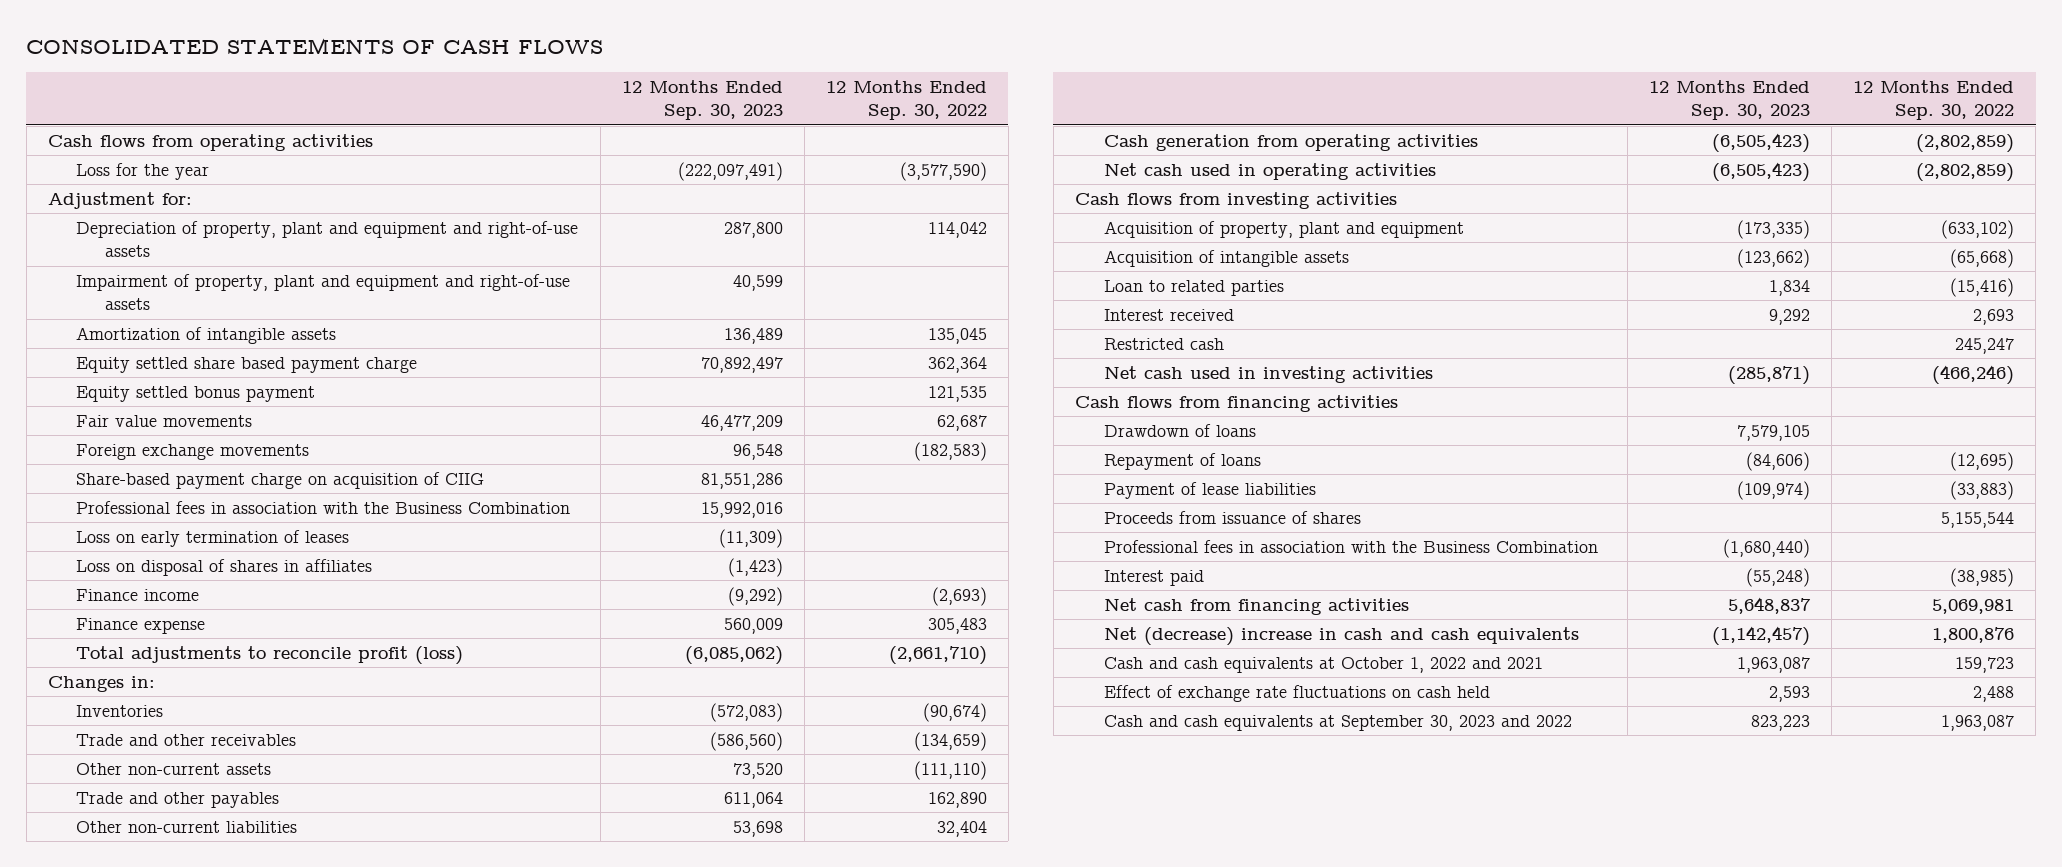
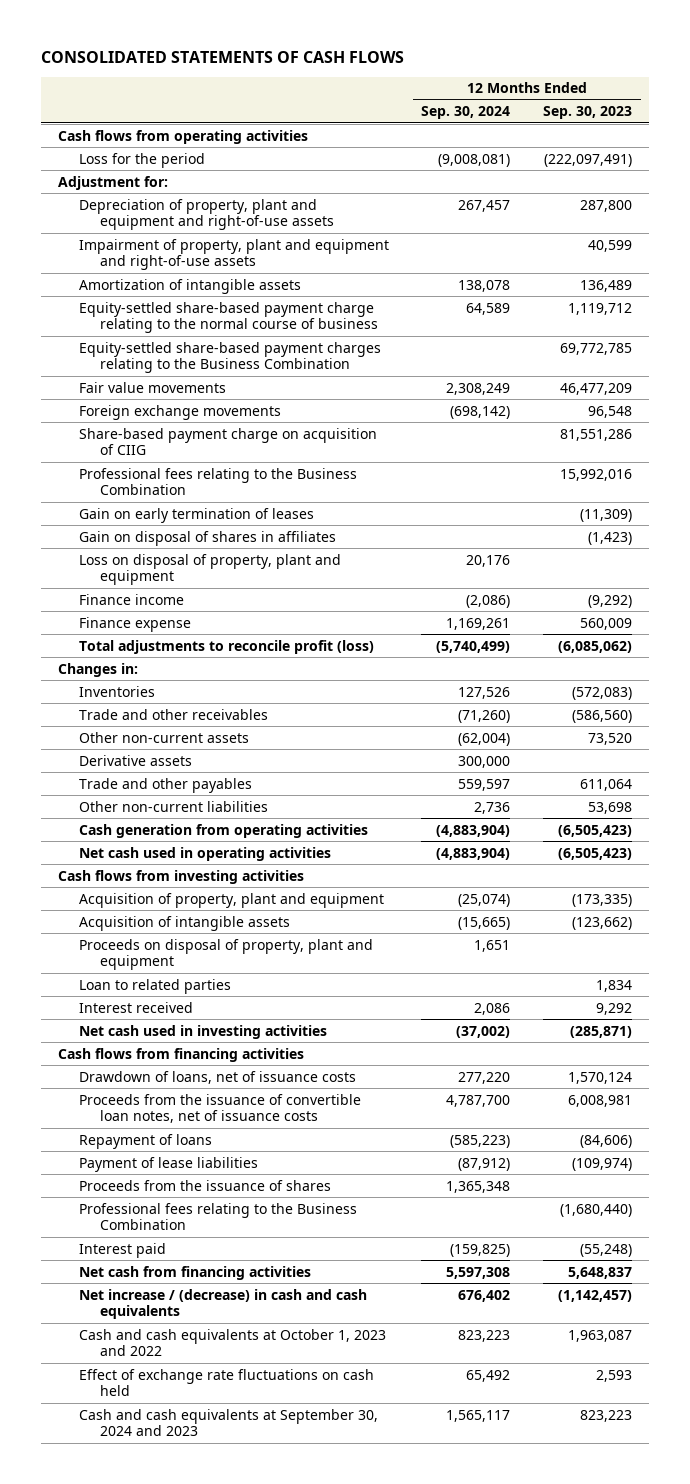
- | 12 Months Ended Sep. 30, 2023 | 12 Months Ended Sep. 30, 2022
+ | 12 Months Ended Sep. 30, 2024 | 12 Months Ended Sep. 30, 2023
- Loss for the year | (222,097,491) | (3,577,590)
+ Loss for the period | (9,008,081) | (222,097,491)
- Equity settled share based payment charge | 70,892,497 | 362,364
- Equity settled bonus payment | | 121,535
+ Equity-settled share-based payment charge relating to the normal course of business | 64,589 | 1,119,712
+ Equity-settled share-based payment charges relating to the Business Combination | | 69,772,785
- Professional fees in association with the Business Combination | 15,992,016 |
- Loss on early termination of leases | (11,309) |
- Loss on disposal of shares in affiliates | (1,423) |
+ Professional fees relating to the Business Combination | | 15,992,016
+ Gain on early termination of leases | | (11,309)
+ Gain on disposal of shares in affiliates | | (1,423)
+ Loss on disposal of property, plant and equipment | 20,176 |
+ Derivative assets | 300,000 |
+ Proceeds on disposal of property, plant and equipment | 1,651 |
- Restricted cash | | 245,247
- Drawdown of loans | 7,579,105 |
+ Drawdown of loans, net of issuance costs | 277,220 | 1,570,124
+ Proceeds from the issuance of convertible loan notes, net of issuance costs | 4,787,700 | 6,008,981
- Proceeds from issuance of shares | | 5,155,544
- Professional fees in association with the Business Combination | (1,680,440) |
+ Proceeds from the issuance of shares | 1,365,348 |
+ Professional fees relating to the Business Combination | | (1,680,440)
- Net (decrease) increase in cash and cash equivalents | (1,142,457) | 1,800,876
- Cash and cash equivalents at October 1, 2022 and 2021 | 1,963,087 | 159,723
+ Net increase / (decrease) in cash and cash equivalents | 676,402 | (1,142,457)
+ Cash and cash equivalents at October 1, 2023 and 2022 | 823,223 | 1,963,087
- Cash and cash equivalents at September 30, 2023 and 2022 | 823,223 | 1,963,087
+ Cash and cash equivalents at September 30, 2024 and 2023 | 1,565,117 | 823,223

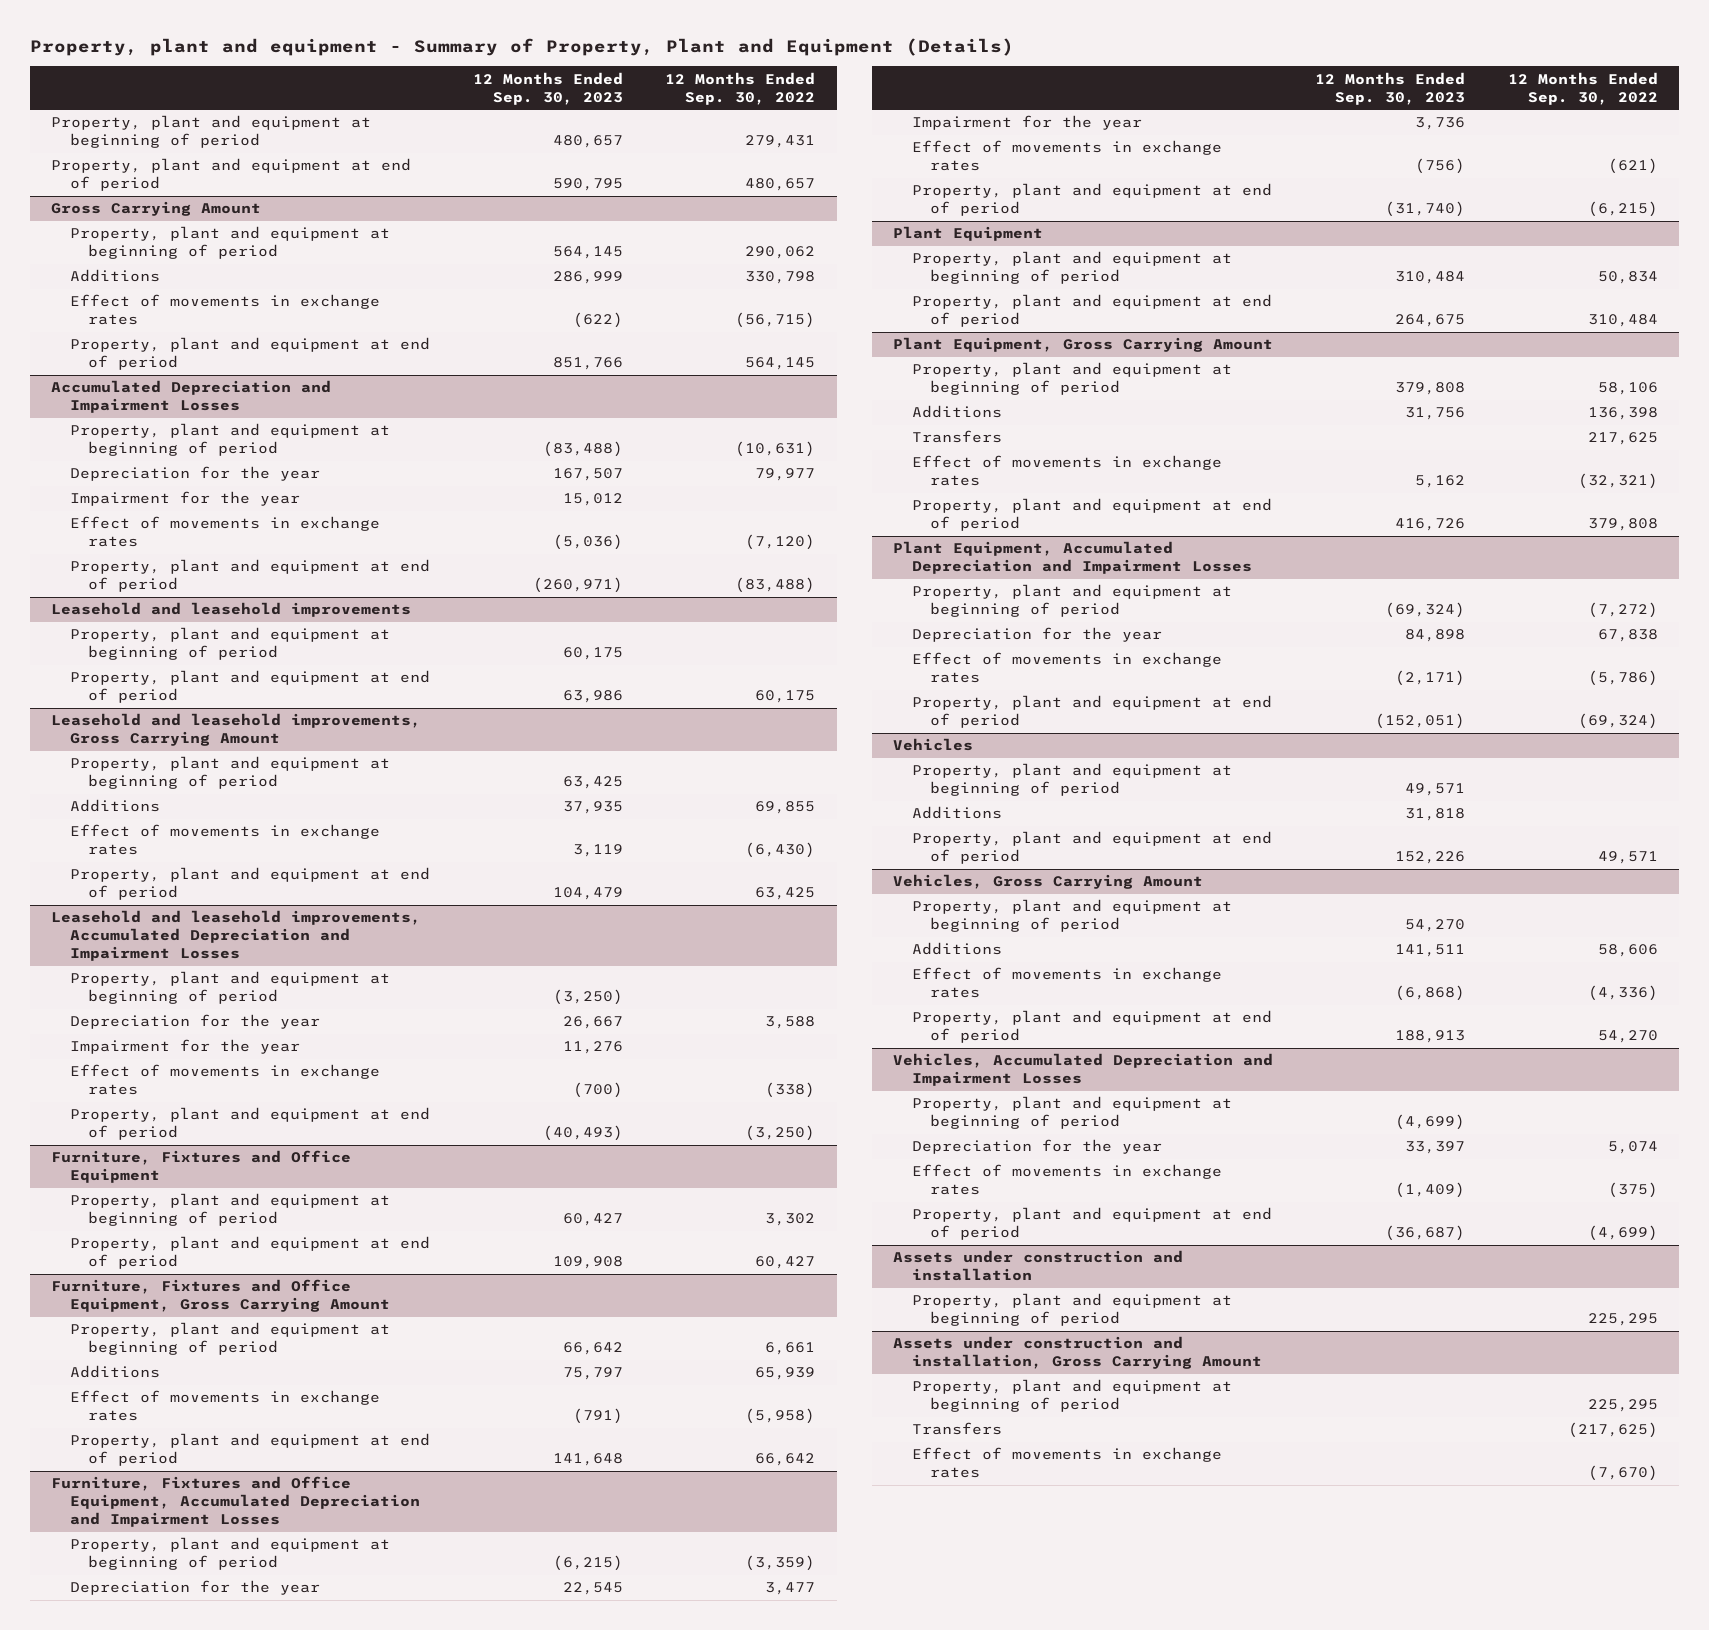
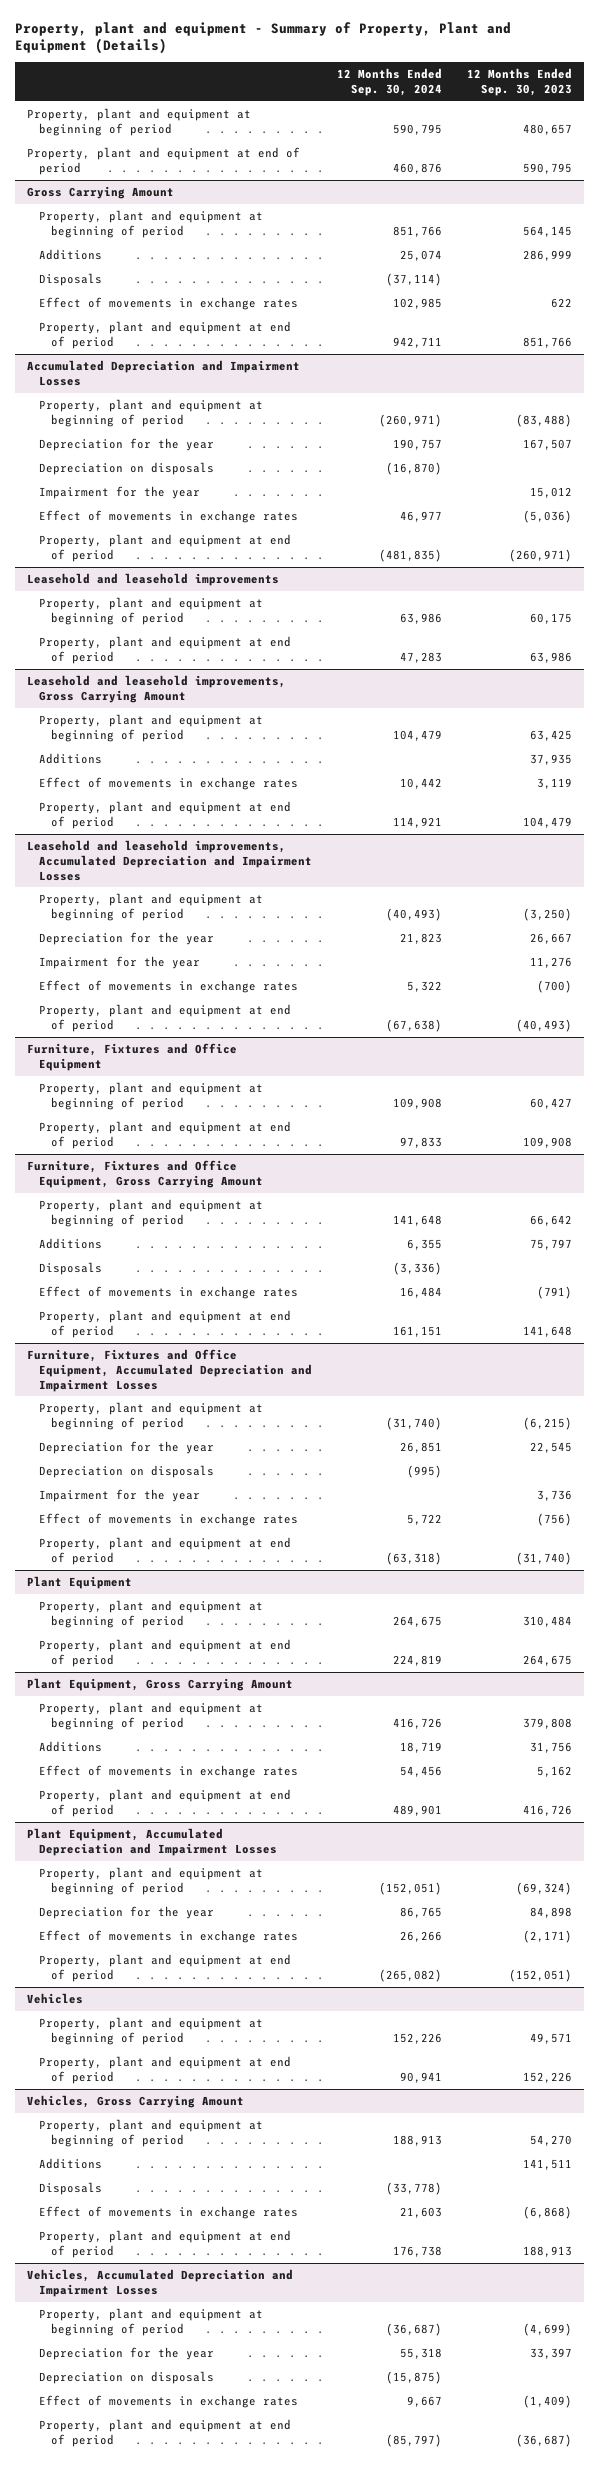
- | 12 Months Ended Sep. 30, 2023 | 12 Months Ended Sep. 30, 2022
+ | 12 Months Ended Sep. 30, 2024 | 12 Months Ended Sep. 30, 2023
@ Gross Carrying Amount
- Effect of movements in exchange rates | (622) | (56,715)
+ Disposals | (37,114) |
+ Effect of movements in exchange rates | 102,985 | 622
@ Accumulated Depreciation and Impairment Losses
+ Depreciation on disposals | (16,870) |
@ Furniture, Fixtures and Office Equipment, Gross Carrying Amount
+ Disposals | (3,336) |
@ Furniture, Fixtures and Office Equipment, Accumulated Depreciation and Impairment Losses
+ Depreciation on disposals | (995) |
@ Plant Equipment, Gross Carrying Amount
- Transfers | | 217,625
@ Vehicles
- Additions | 31,818 |
@ Vehicles, Gross Carrying Amount
+ Disposals | (33,778) |
@ Vehicles, Accumulated Depreciation and Impairment Losses
+ Depreciation on disposals | (15,875) |
- Assets under construction and installation
- Property, plant and equipment at beginning of period | | 225,295
- Assets under construction and installation, Gross Carrying Amount
- Property, plant and equipment at beginning of period | | 225,295
- Transfers | | (217,625)
- Effect of movements in exchange rates | | (7,670)

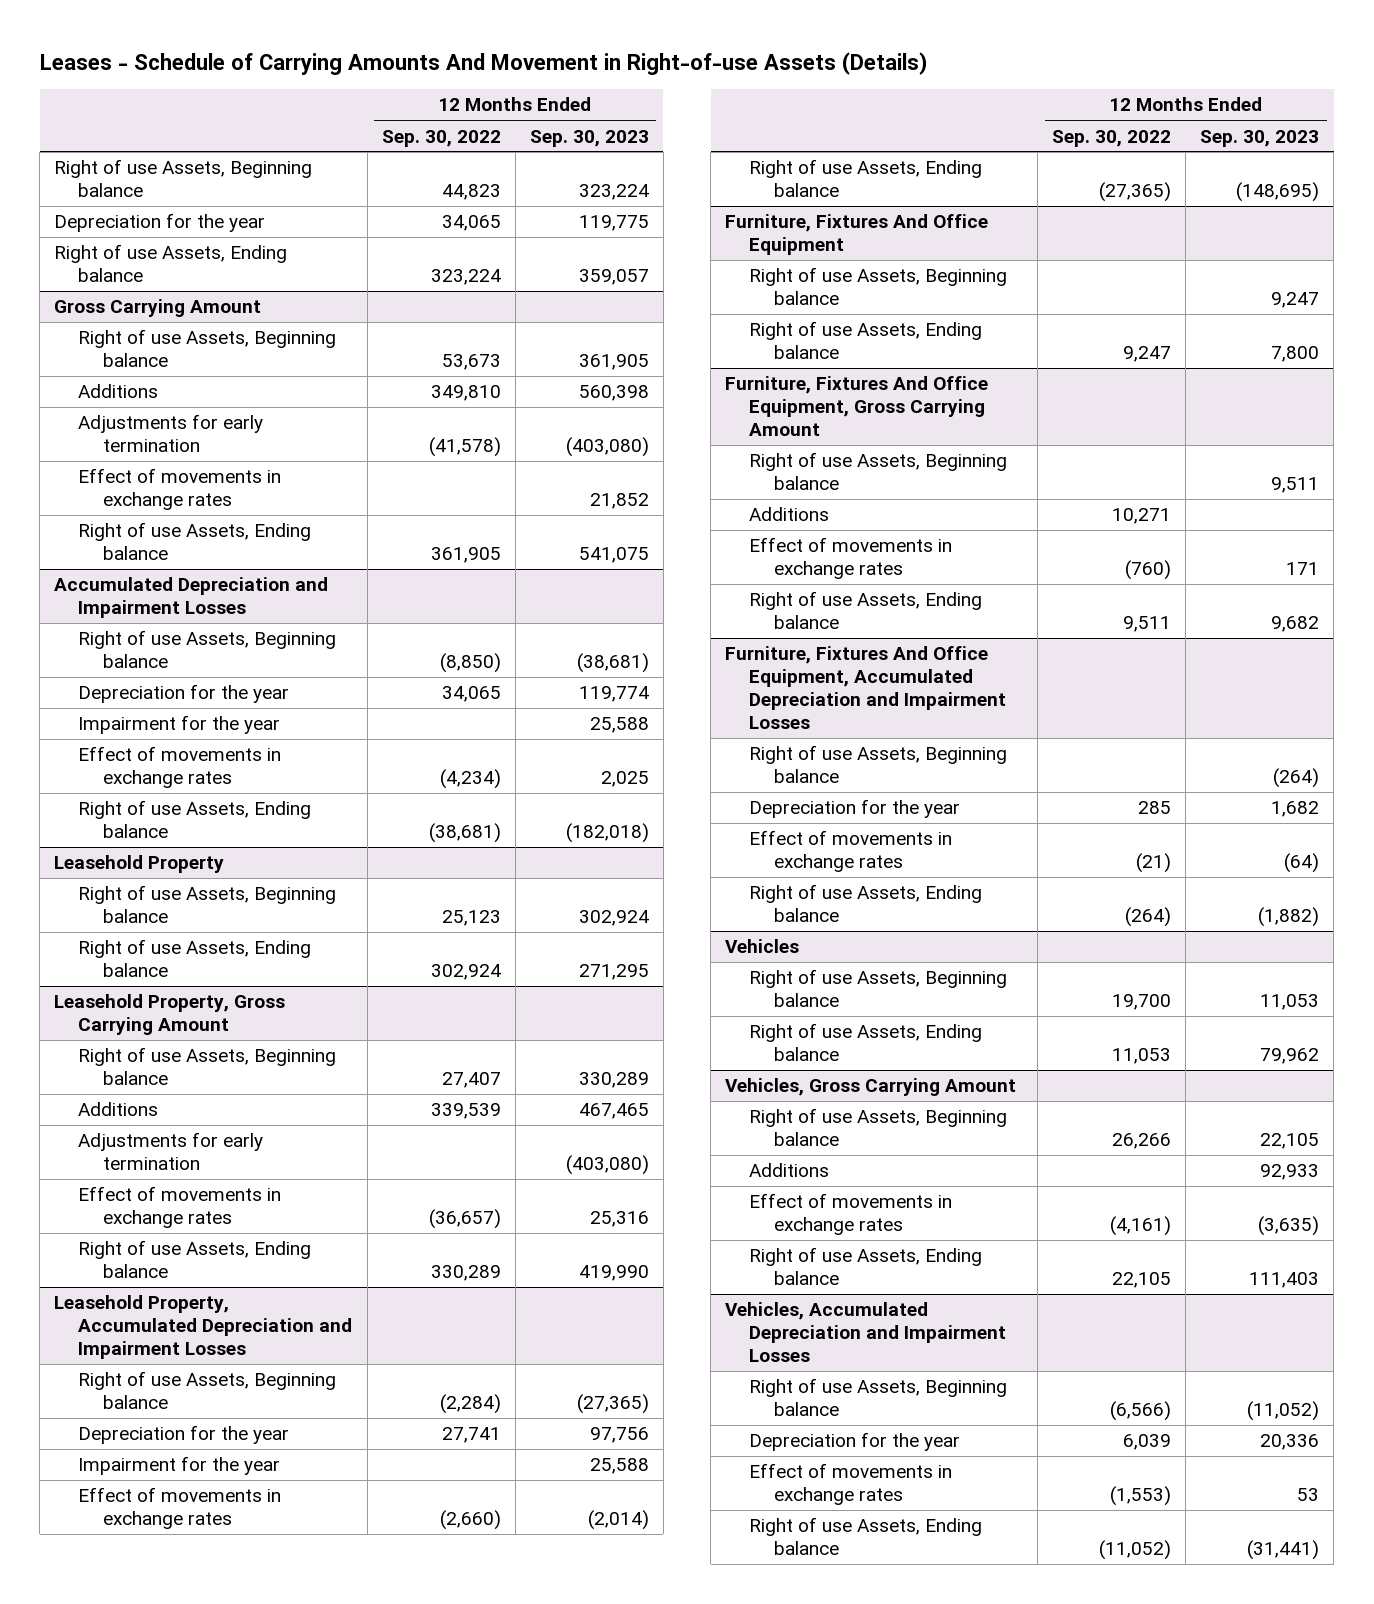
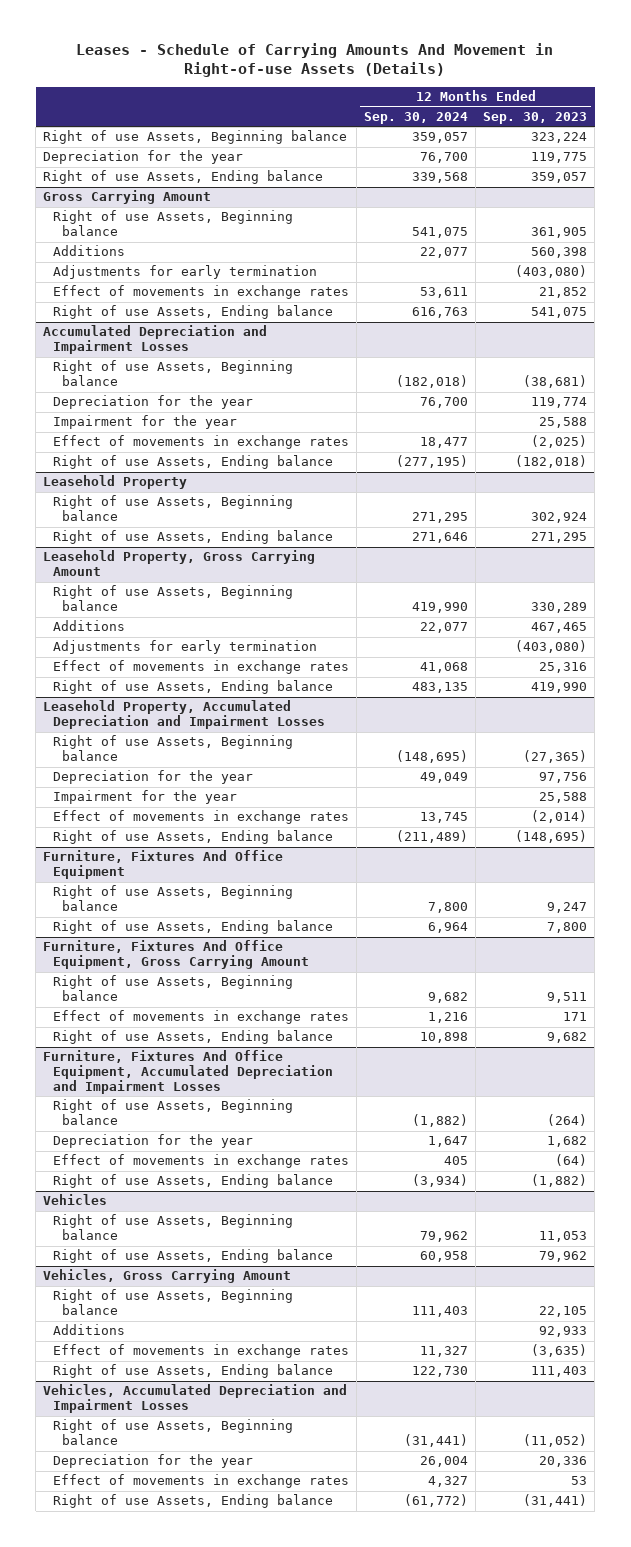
- | 12 Months Ended Sep. 30, 2022 | 12 Months Ended Sep. 30, 2023
+ | 12 Months Ended Sep. 30, 2024 | 12 Months Ended Sep. 30, 2023
@ Accumulated Depreciation and Impairment Losses
- Effect of movements in exchange rates | (4,234) | 2,025
+ Effect of movements in exchange rates | 18,477 | (2,025)
@ Furniture, Fixtures And Office Equipment, Gross Carrying Amount
- Additions | 10,271 |

